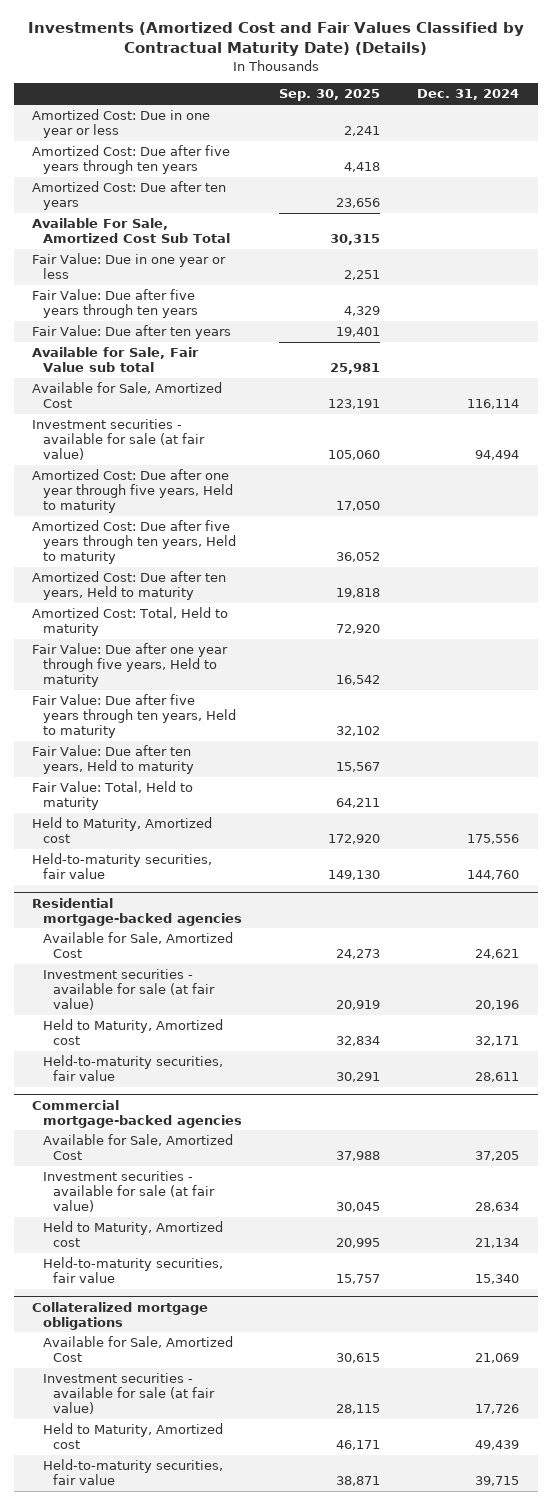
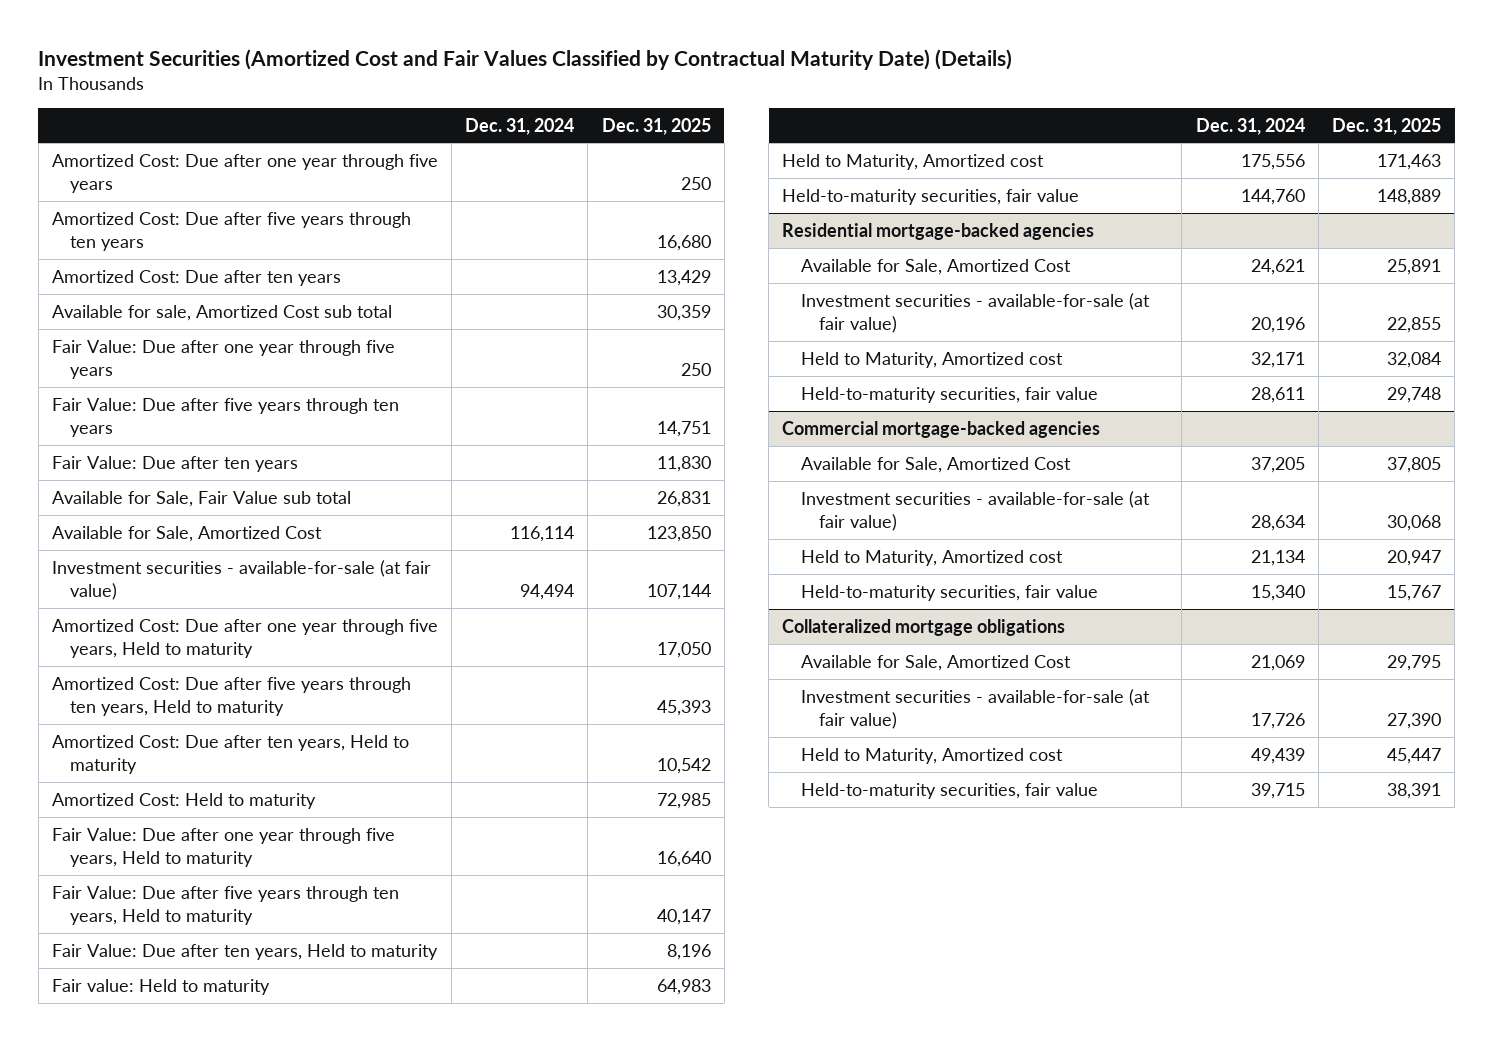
- Investments (Amortized Cost and Fair Values Classified by Contractual Maturity Date) (Details)
+ Investment Securities (Amortized Cost and Fair Values Classified by Contractual Maturity Date) (Details)
- | Sep. 30, 2025 | Dec. 31, 2024
+ | Dec. 31, 2024 | Dec. 31, 2025
- Amortized Cost: Due in one year or less | 2,241 |
+ Amortized Cost: Due after one year through five years | | 250
- Available For Sale, Amortized Cost Sub Total | 30,315 |
- Fair Value: Due in one year or less | 2,251 |
+ Available for sale, Amortized Cost sub total | | 30,359
+ Fair Value: Due after one year through five years | | 250
- Investment securities - available for sale (at fair value) | 105,060 | 94,494
+ Investment securities - available-for-sale (at fair value) | 94,494 | 107,144
- Amortized Cost: Total, Held to maturity | 72,920 |
+ Amortized Cost: Held to maturity | | 72,985
- Fair Value: Total, Held to maturity | 64,211 |
+ Fair value: Held to maturity | | 64,983
@ Residential mortgage-backed agencies
- Investment securities - available for sale (at fair value) | 20,919 | 20,196
+ Investment securities - available-for-sale (at fair value) | 20,196 | 22,855
@ Commercial mortgage-backed agencies
- Investment securities - available for sale (at fair value) | 30,045 | 28,634
+ Investment securities - available-for-sale (at fair value) | 28,634 | 30,068
@ Collateralized mortgage obligations
- Investment securities - available for sale (at fair value) | 28,115 | 17,726
+ Investment securities - available-for-sale (at fair value) | 17,726 | 27,390

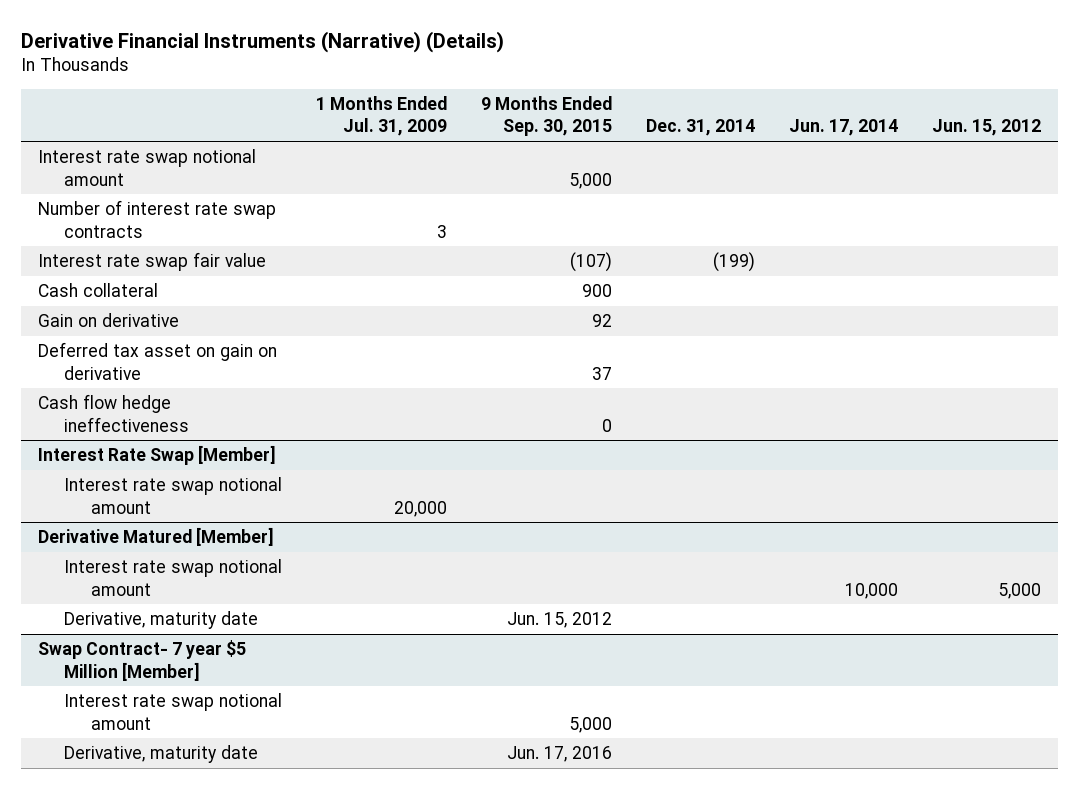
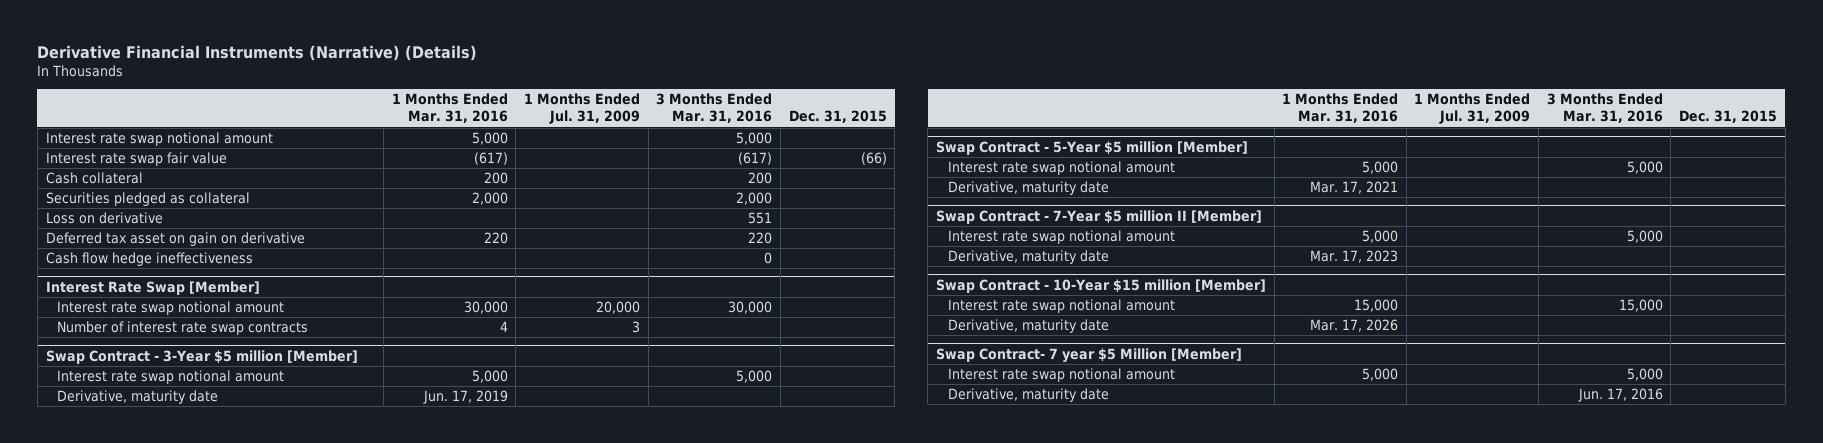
- | 1 Months Ended Jul. 31, 2009 | 9 Months Ended Sep. 30, 2015 | Dec. 31, 2014 | Jun. 17, 2014 | Jun. 15, 2012
+ | 1 Months Ended Mar. 31, 2016 | 1 Months Ended Jul. 31, 2009 | 3 Months Ended Mar. 31, 2016 | Dec. 31, 2015
- Number of interest rate swap contracts | 3 | | | |
- Gain on derivative | | 92 | | |
+ Securities pledged as collateral | 2,000 | | 2,000 |
+ Loss on derivative | | | 551 |
- Derivative Matured [Member]
- Interest rate swap notional amount | | | | 10,000 | 5,000
- Derivative, maturity date | | Jun. 15, 2012 | | |
@ Interest Rate Swap [Member]
+ Number of interest rate swap contracts | 4 | 3 | |
+ Swap Contract - 3-Year $5 million [Member]
+ Interest rate swap notional amount | 5,000 | | 5,000 |
+ Derivative, maturity date | Jun. 17, 2019 | | |
+ Swap Contract - 5-Year $5 million [Member]
+ Interest rate swap notional amount | 5,000 | | 5,000 |
+ Derivative, maturity date | Mar. 17, 2021 | | |
+ Swap Contract - 7-Year $5 million II [Member]
+ Interest rate swap notional amount | 5,000 | | 5,000 |
+ Derivative, maturity date | Mar. 17, 2023 | | |
+ Swap Contract - 10-Year $15 million [Member]
+ Interest rate swap notional amount | 15,000 | | 15,000 |
+ Derivative, maturity date | Mar. 17, 2026 | | |

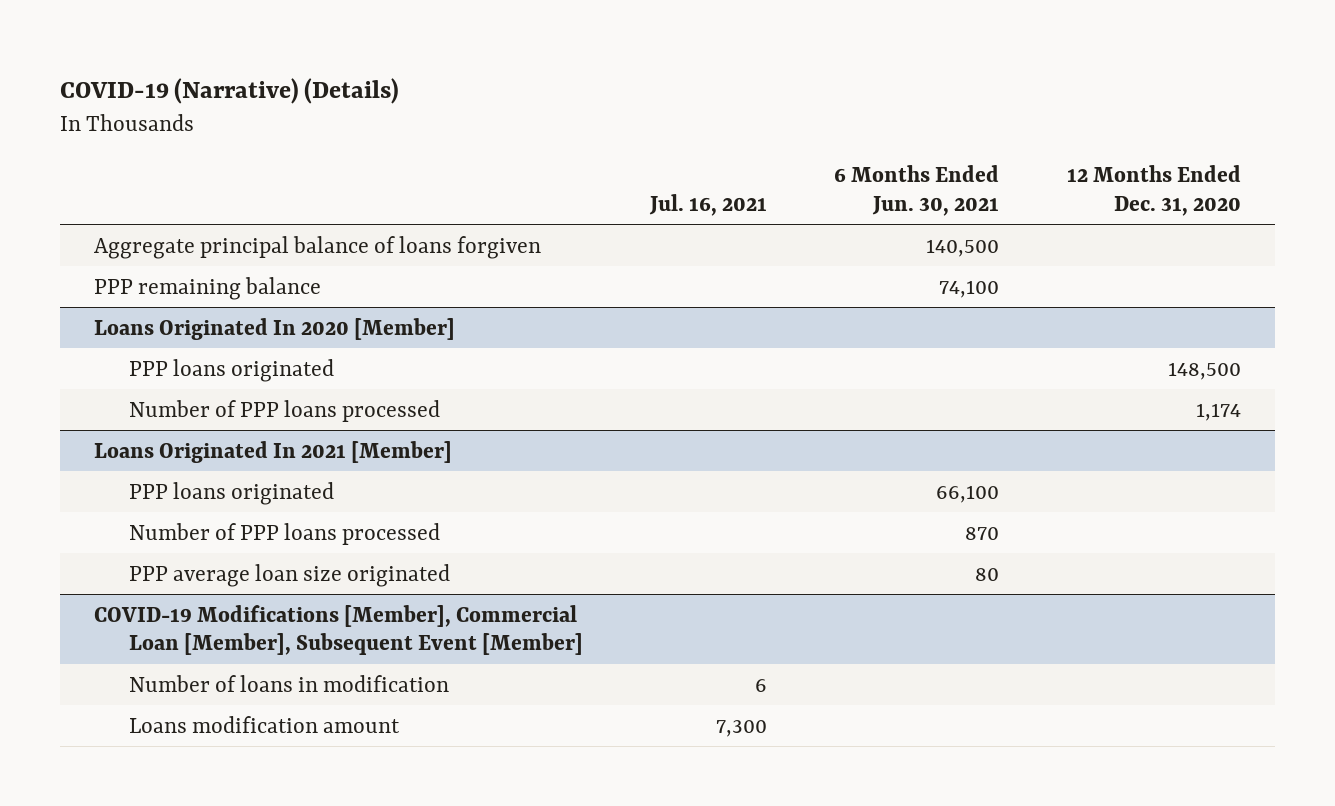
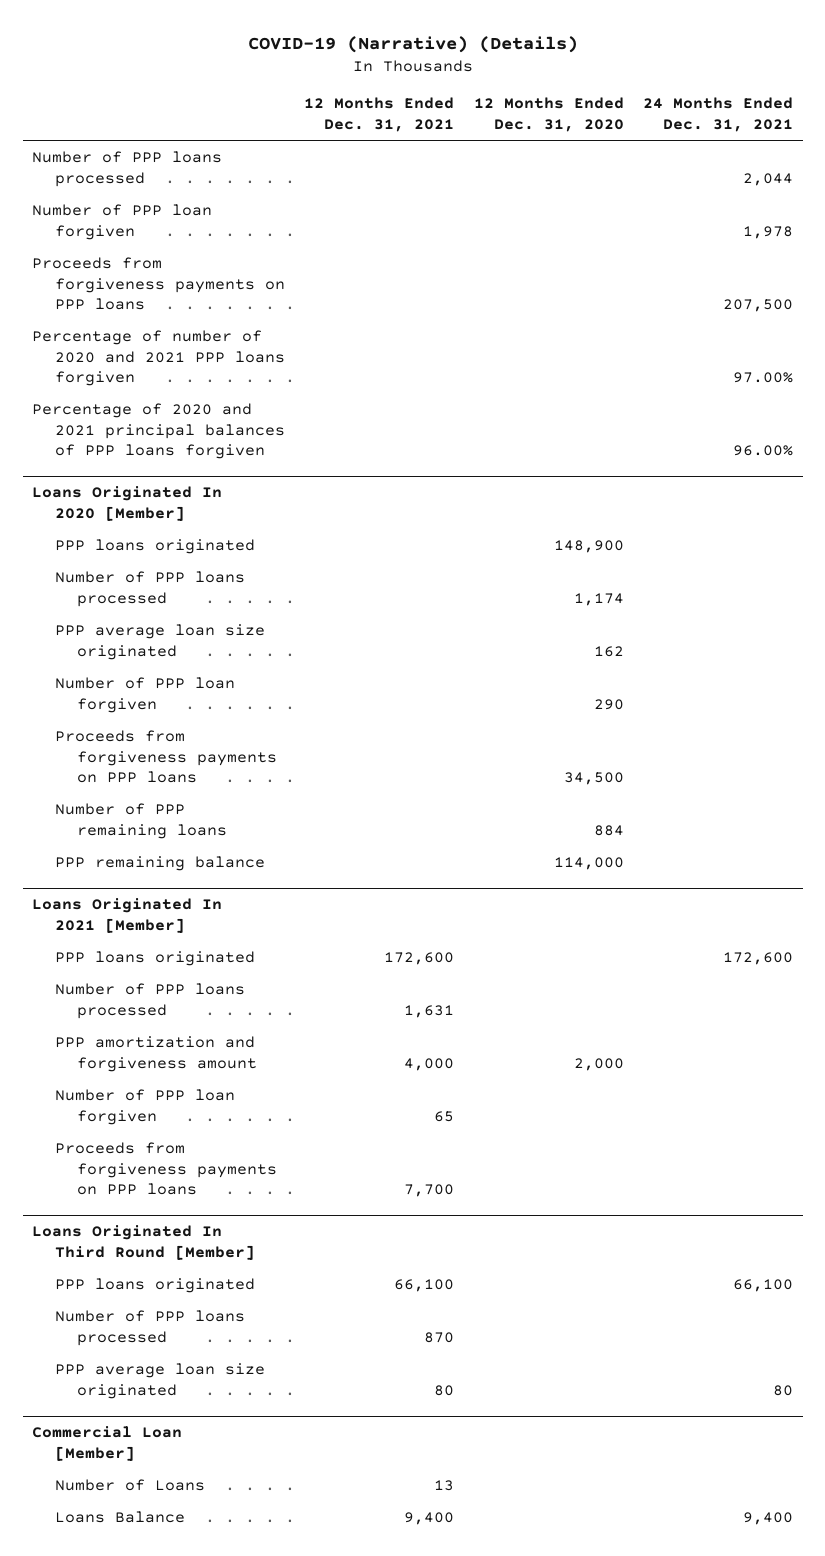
- | Jul. 16, 2021 | 6 Months Ended Jun. 30, 2021 | 12 Months Ended Dec. 31, 2020
+ | 12 Months Ended Dec. 31, 2021 | 12 Months Ended Dec. 31, 2020 | 24 Months Ended Dec. 31, 2021
- Aggregate principal balance of loans forgiven | | 140,500 |
- PPP remaining balance | | 74,100 |
+ Number of PPP loans processed | | | 2,044
+ Number of PPP loan forgiven | | | 1,978
+ Proceeds from forgiveness payments on PPP loans | | | 207,500
+ Percentage of number of 2020 and 2021 PPP loans forgiven | | | 97.00%
+ Percentage of 2020 and 2021 principal balances of PPP loans forgiven | | | 96.00%
@ Loans Originated In 2020 [Member]
- PPP loans originated | | | 148,500
+ PPP loans originated | | 148,900 |
+ PPP average loan size originated | | 162 |
+ Number of PPP loan forgiven | | 290 |
+ Proceeds from forgiveness payments on PPP loans | | 34,500 |
+ Number of PPP remaining loans | | 884 |
+ PPP remaining balance | | 114,000 |
@ Loans Originated In 2021 [Member]
- PPP average loan size originated | | 80 |
- COVID-19 Modifications [Member], Commercial Loan [Member], Subsequent Event [Member]
- Number of loans in modification | 6 | |
- Loans modification amount | 7,300 | |
@ Loans Originated In 2021 [Member]
+ PPP amortization and forgiveness amount | 4,000 | 2,000 |
+ Number of PPP loan forgiven | 65 | |
+ Proceeds from forgiveness payments on PPP loans | 7,700 | |
+ Loans Originated In Third Round [Member]
+ PPP loans originated | 66,100 | | 66,100
+ Number of PPP loans processed | 870 | |
+ PPP average loan size originated | 80 | | 80
+ Commercial Loan [Member]
+ Number of Loans | 13 | |
+ Loans Balance | 9,400 | | 9,400

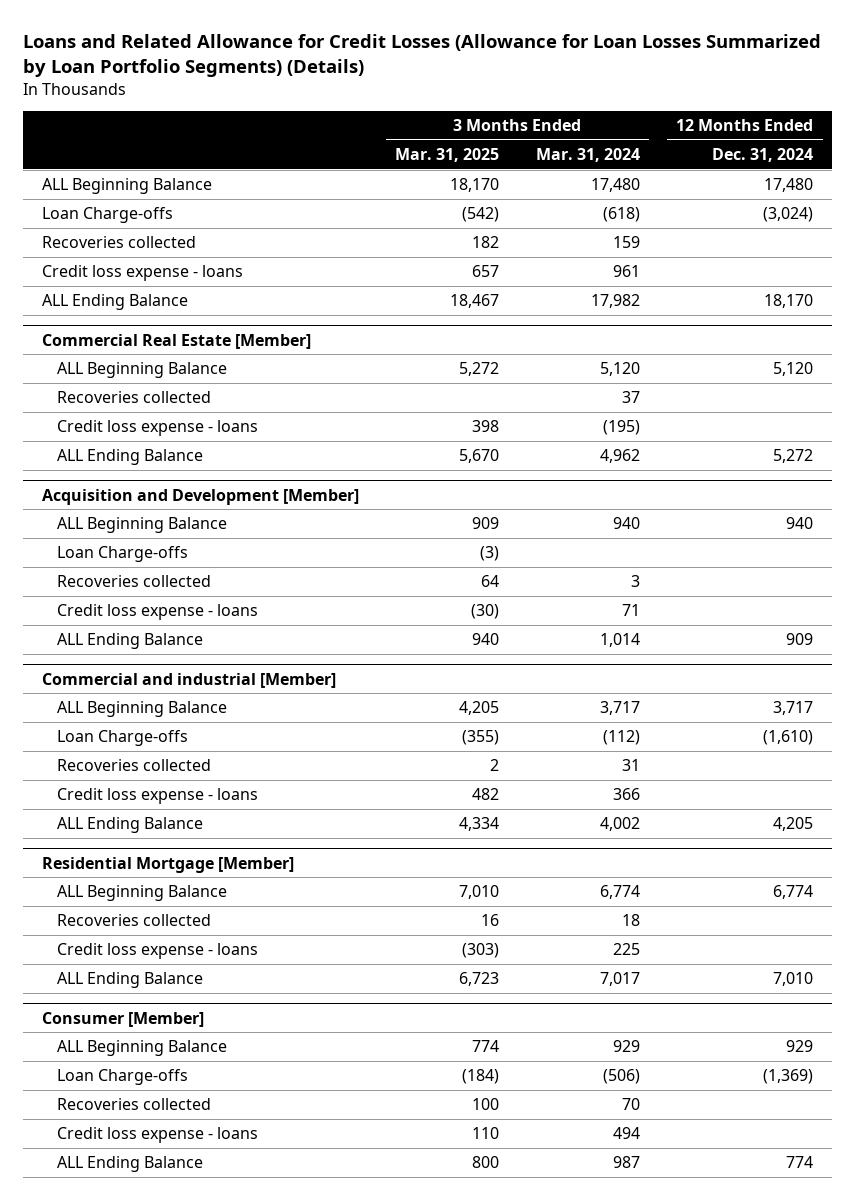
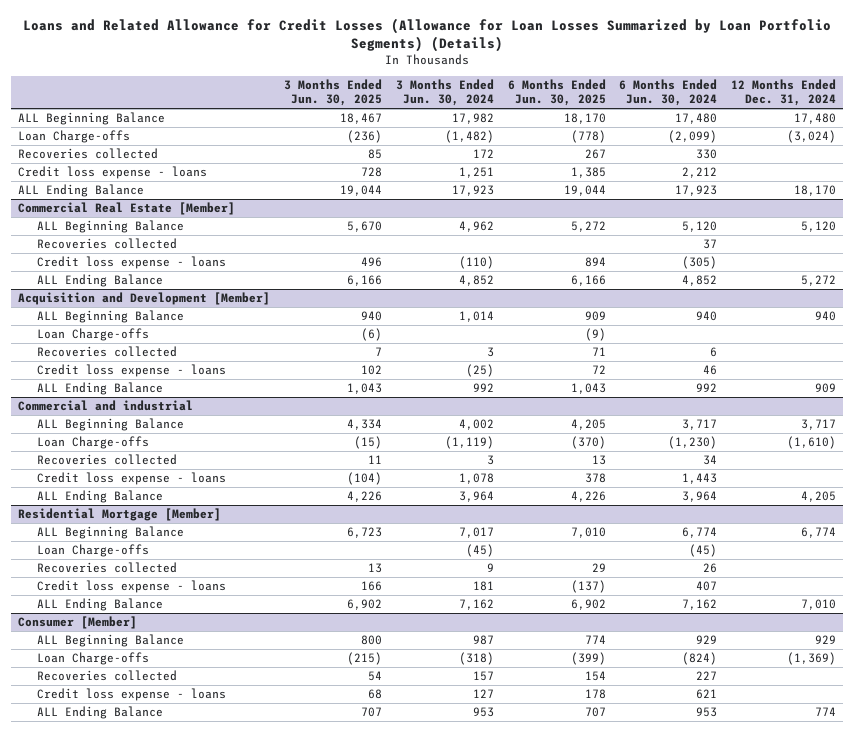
- | 3 Months Ended Mar. 31, 2025 | 3 Months Ended Mar. 31, 2024 | 12 Months Ended Dec. 31, 2024
+ | 3 Months Ended Jun. 30, 2025 | 3 Months Ended Jun. 30, 2024 | 6 Months Ended Jun. 30, 2025 | 6 Months Ended Jun. 30, 2024 | 12 Months Ended Dec. 31, 2024
- Commercial and industrial [Member]
+ Commercial and industrial
@ Residential Mortgage [Member]
+ Loan Charge-offs | | (45) | | (45) |

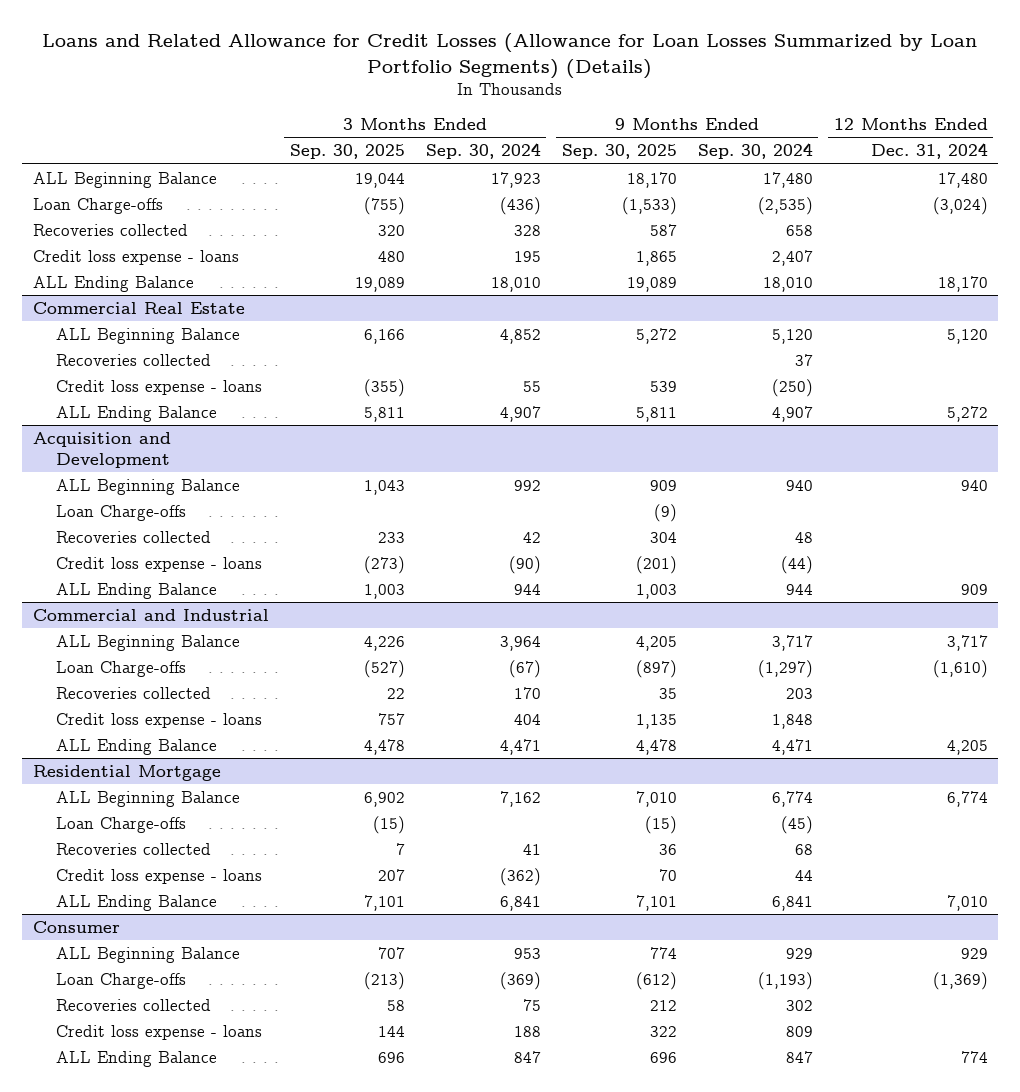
- | 3 Months Ended Jun. 30, 2025 | 3 Months Ended Jun. 30, 2024 | 6 Months Ended Jun. 30, 2025 | 6 Months Ended Jun. 30, 2024 | 12 Months Ended Dec. 31, 2024
+ | 3 Months Ended Sep. 30, 2025 | 3 Months Ended Sep. 30, 2024 | 9 Months Ended Sep. 30, 2025 | 9 Months Ended Sep. 30, 2024 | 12 Months Ended Dec. 31, 2024
- Commercial Real Estate [Member]
+ Commercial Real Estate
- Acquisition and Development [Member]
+ Acquisition and Development
- Commercial and industrial
+ Commercial and Industrial
- Residential Mortgage [Member]
+ Residential Mortgage
- Consumer [Member]
+ Consumer

